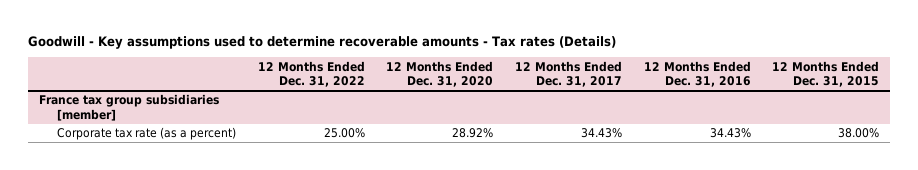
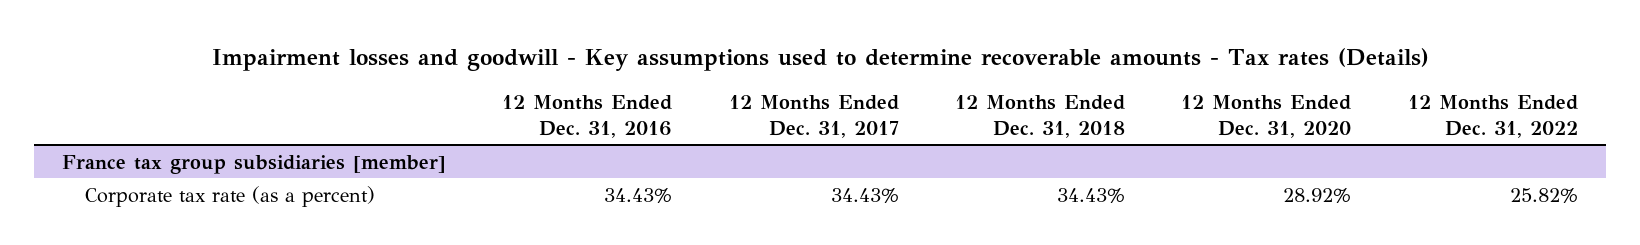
- Goodwill - Key assumptions used to determine recoverable amounts - Tax rates (Details)
+ Impairment losses and goodwill - Key assumptions used to determine recoverable amounts - Tax rates (Details)
- | 12 Months Ended Dec. 31, 2022 | 12 Months Ended Dec. 31, 2020 | 12 Months Ended Dec. 31, 2017 | 12 Months Ended Dec. 31, 2016 | 12 Months Ended Dec. 31, 2015
+ | 12 Months Ended Dec. 31, 2016 | 12 Months Ended Dec. 31, 2017 | 12 Months Ended Dec. 31, 2018 | 12 Months Ended Dec. 31, 2020 | 12 Months Ended Dec. 31, 2022
@ France tax group subsidiaries [member]
- Corporate tax rate (as a percent) | 25.00% | 28.92% | 34.43% | 34.43% | 38.00%
+ Corporate tax rate (as a percent) | 34.43% | 34.43% | 34.43% | 28.92% | 25.82%

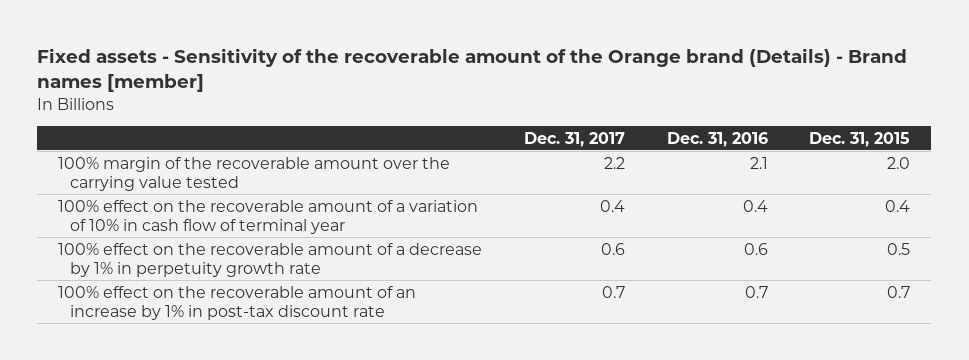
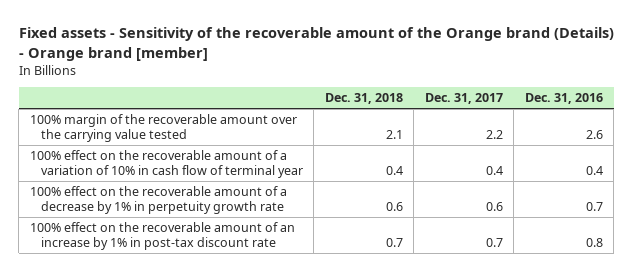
- Fixed assets - Sensitivity of the recoverable amount of the Orange brand (Details) - Brand names [member]
+ Fixed assets - Sensitivity of the recoverable amount of the Orange brand (Details) - Orange brand [member]
- | Dec. 31, 2017 | Dec. 31, 2016 | Dec. 31, 2015
+ | Dec. 31, 2018 | Dec. 31, 2017 | Dec. 31, 2016
- 100% margin of the recoverable amount over the carrying value tested | 2.2 | 2.1 | 2.0
+ 100% margin of the recoverable amount over the carrying value tested | 2.1 | 2.2 | 2.6
- 100% effect on the recoverable amount of a decrease by 1% in perpetuity growth rate | 0.6 | 0.6 | 0.5
- 100% effect on the recoverable amount of an increase by 1% in post-tax discount rate | 0.7 | 0.7 | 0.7
+ 100% effect on the recoverable amount of a decrease by 1% in perpetuity growth rate | 0.6 | 0.6 | 0.7
+ 100% effect on the recoverable amount of an increase by 1% in post-tax discount rate | 0.7 | 0.7 | 0.8

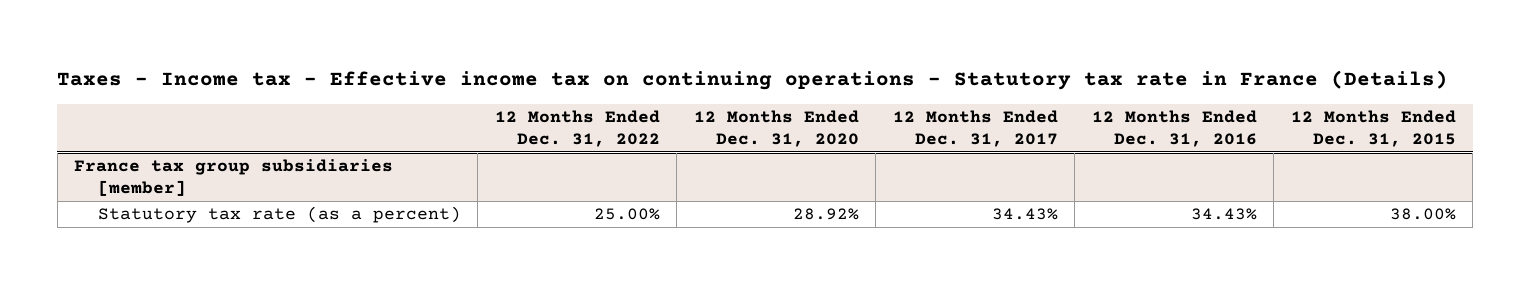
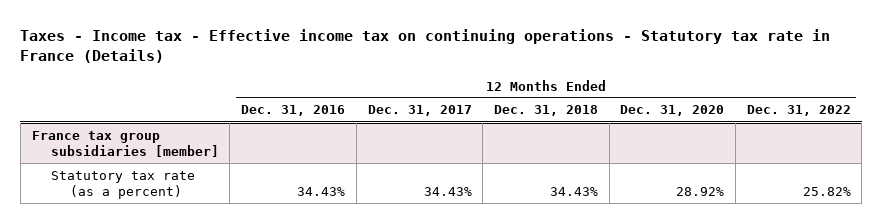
- | 12 Months Ended Dec. 31, 2022 | 12 Months Ended Dec. 31, 2020 | 12 Months Ended Dec. 31, 2017 | 12 Months Ended Dec. 31, 2016 | 12 Months Ended Dec. 31, 2015
+ | 12 Months Ended Dec. 31, 2016 | 12 Months Ended Dec. 31, 2017 | 12 Months Ended Dec. 31, 2018 | 12 Months Ended Dec. 31, 2020 | 12 Months Ended Dec. 31, 2022
@ France tax group subsidiaries [member]
- Statutory tax rate (as a percent) | 25.00% | 28.92% | 34.43% | 34.43% | 38.00%
+ Statutory tax rate (as a percent) | 34.43% | 34.43% | 34.43% | 28.92% | 25.82%

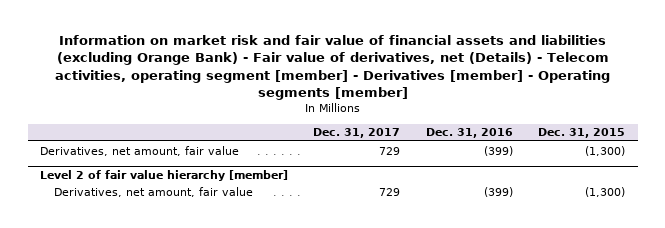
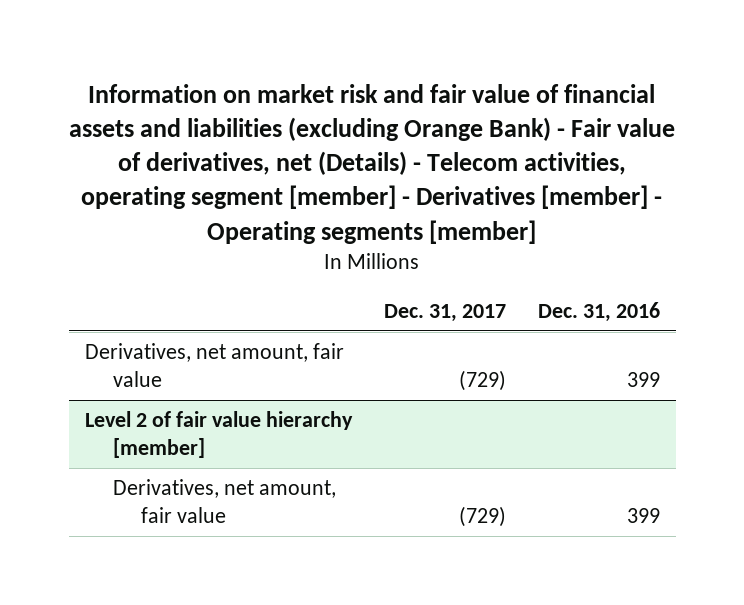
- | Dec. 31, 2017 | Dec. 31, 2016 | Dec. 31, 2015
+ | Dec. 31, 2017 | Dec. 31, 2016
- Derivatives, net amount, fair value | 729 | (399) | (1,300)
+ Derivatives, net amount, fair value | (729) | 399
@ Level 2 of fair value hierarchy [member]
- Derivatives, net amount, fair value | 729 | (399) | (1,300)
+ Derivatives, net amount, fair value | (729) | 399

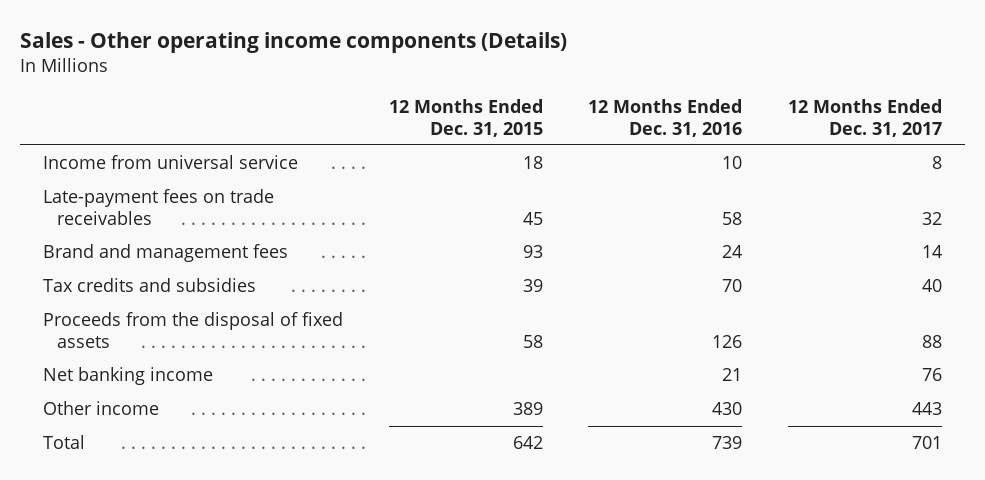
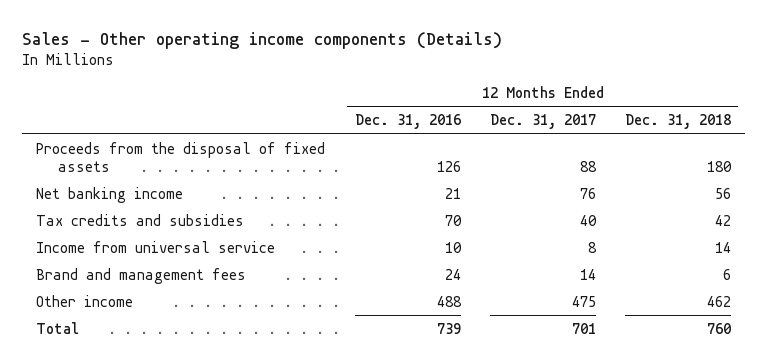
- | 12 Months Ended Dec. 31, 2015 | 12 Months Ended Dec. 31, 2016 | 12 Months Ended Dec. 31, 2017
+ | 12 Months Ended Dec. 31, 2016 | 12 Months Ended Dec. 31, 2017 | 12 Months Ended Dec. 31, 2018
- Late-payment fees on trade receivables | 45 | 58 | 32
- Other income | 389 | 430 | 443
moved down: Tax credits and subsidies | 70 | 40 | 42
moved down: Income from universal service | 10 | 8 | 14
moved down: Brand and management fees | 24 | 14 | 6
+ Other income | 488 | 475 | 462

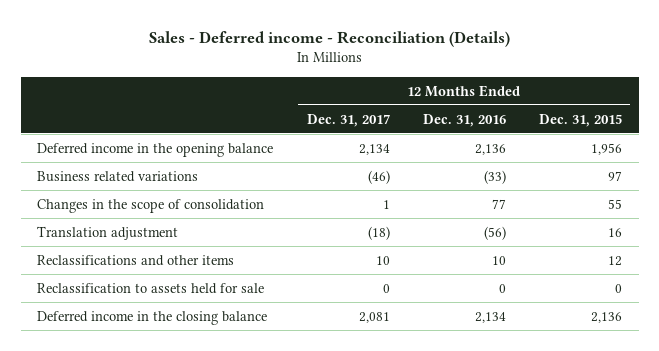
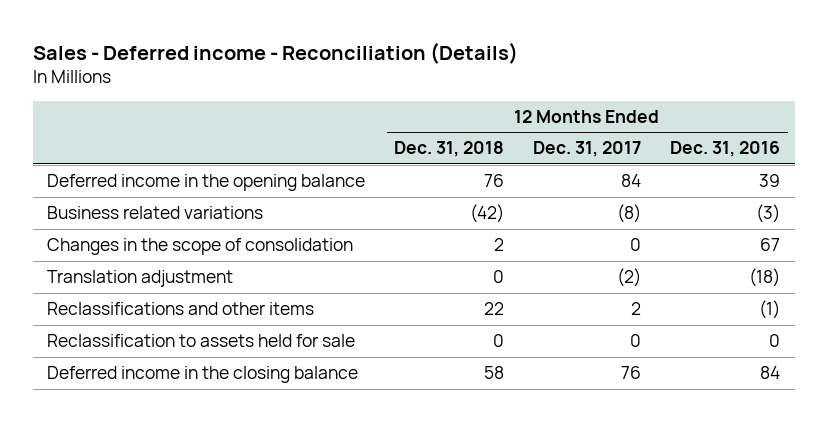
- | 12 Months Ended Dec. 31, 2017 | 12 Months Ended Dec. 31, 2016 | 12 Months Ended Dec. 31, 2015
+ | 12 Months Ended Dec. 31, 2018 | 12 Months Ended Dec. 31, 2017 | 12 Months Ended Dec. 31, 2016
- Deferred income in the opening balance | 2,134 | 2,136 | 1,956
- Business related variations | (46) | (33) | 97
- Changes in the scope of consolidation | 1 | 77 | 55
- Translation adjustment | (18) | (56) | 16
- Reclassifications and other items | 10 | 10 | 12
+ Deferred income in the opening balance | 76 | 84 | 39
+ Business related variations | (42) | (8) | (3)
+ Changes in the scope of consolidation | 2 | 0 | 67
+ Translation adjustment | 0 | (2) | (18)
+ Reclassifications and other items | 22 | 2 | (1)
- Deferred income in the closing balance | 2,081 | 2,134 | 2,136
+ Deferred income in the closing balance | 58 | 76 | 84

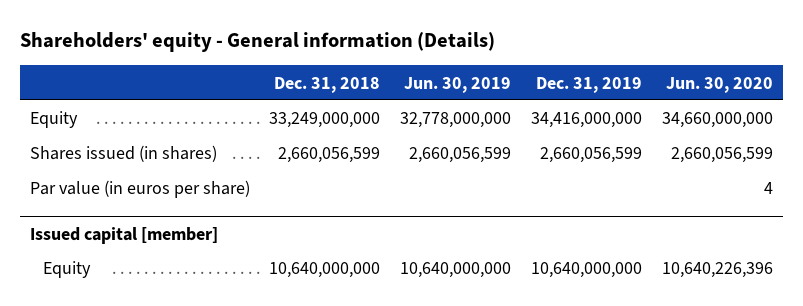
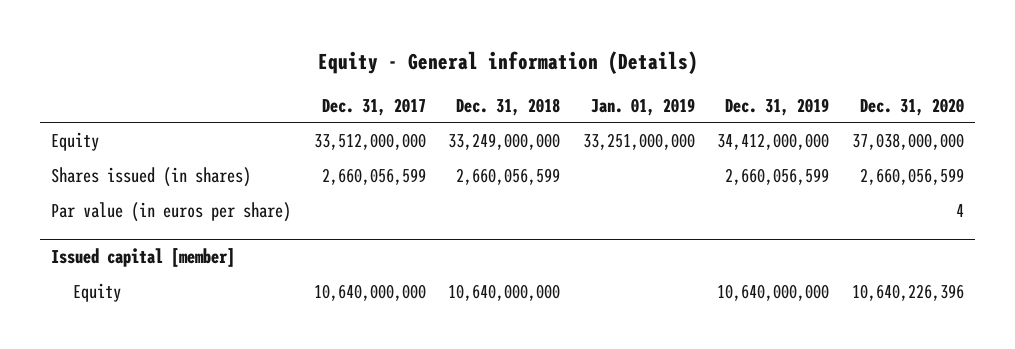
- Shareholders' equity - General information (Details)
+ Equity - General information (Details)
- | Dec. 31, 2018 | Jun. 30, 2019 | Dec. 31, 2019 | Jun. 30, 2020
+ | Dec. 31, 2017 | Dec. 31, 2018 | Jan. 01, 2019 | Dec. 31, 2019 | Dec. 31, 2020
- Equity | 33,249,000,000 | 32,778,000,000 | 34,416,000,000 | 34,660,000,000
+ Equity | 33,512,000,000 | 33,249,000,000 | 33,251,000,000 | 34,412,000,000 | 37,038,000,000

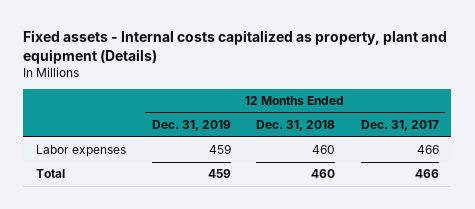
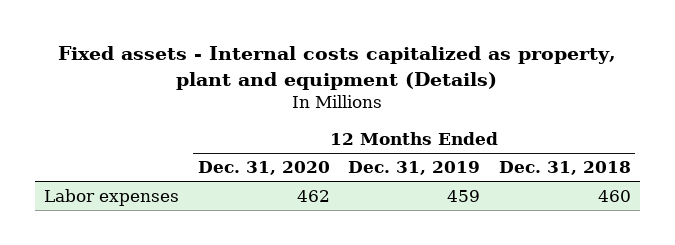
- | 12 Months Ended Dec. 31, 2019 | 12 Months Ended Dec. 31, 2018 | 12 Months Ended Dec. 31, 2017
+ | 12 Months Ended Dec. 31, 2020 | 12 Months Ended Dec. 31, 2019 | 12 Months Ended Dec. 31, 2018
- Total | 459 | 460 | 466

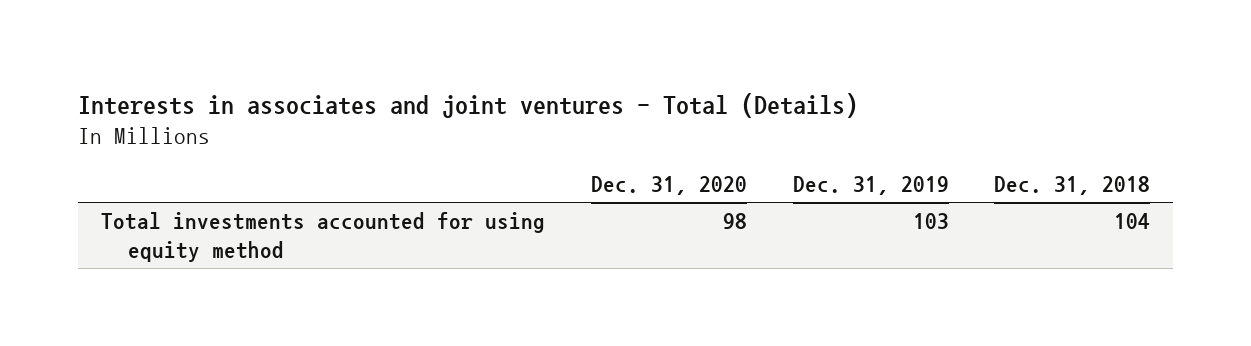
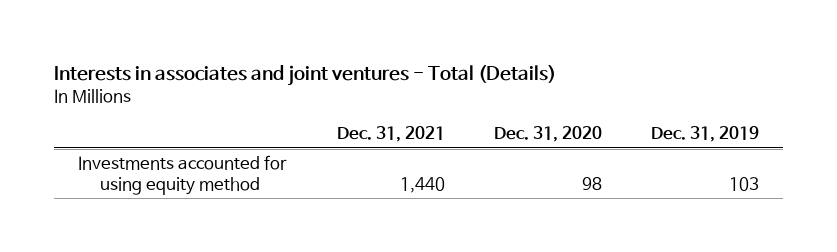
- | Dec. 31, 2020 | Dec. 31, 2019 | Dec. 31, 2018
+ | Dec. 31, 2021 | Dec. 31, 2020 | Dec. 31, 2019
- Total investments accounted for using equity method | 98 | 103 | 104
+ Investments accounted for using equity method | 1,440 | 98 | 103

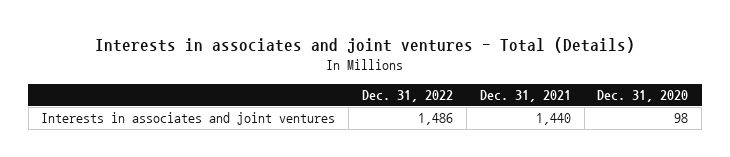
- | Dec. 31, 2021 | Dec. 31, 2020 | Dec. 31, 2019
+ | Dec. 31, 2022 | Dec. 31, 2021 | Dec. 31, 2020
- Investments accounted for using equity method | 1,440 | 98 | 103
+ Interests in associates and joint ventures | 1,486 | 1,440 | 98

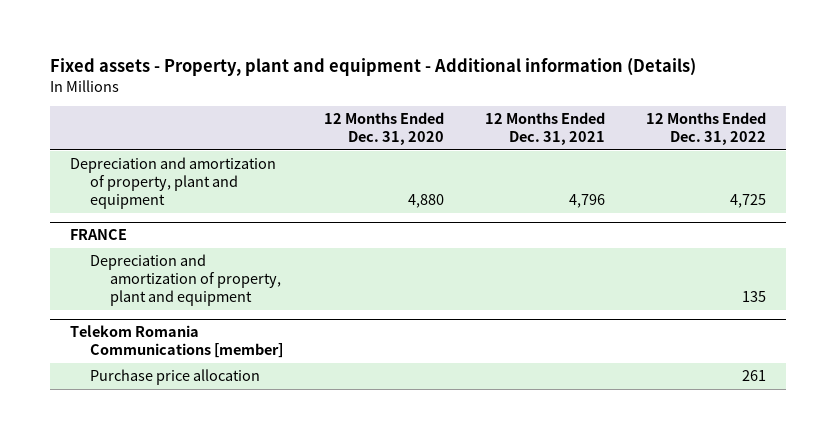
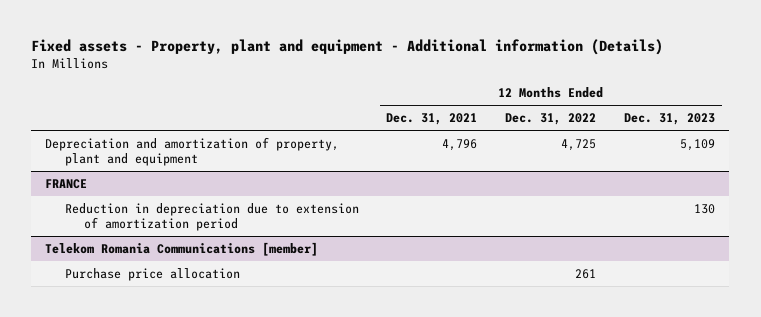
- | 12 Months Ended Dec. 31, 2020 | 12 Months Ended Dec. 31, 2021 | 12 Months Ended Dec. 31, 2022
+ | 12 Months Ended Dec. 31, 2021 | 12 Months Ended Dec. 31, 2022 | 12 Months Ended Dec. 31, 2023
@ FRANCE
- Depreciation and amortization of property, plant and equipment | | | 135
+ Reduction in depreciation due to extension of amortization period | | | 130

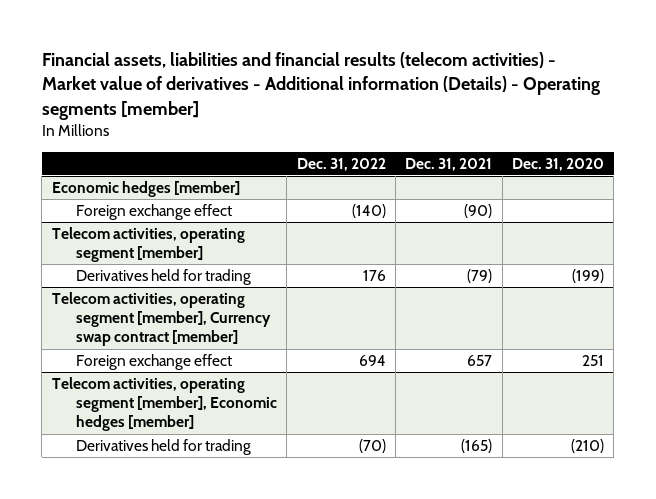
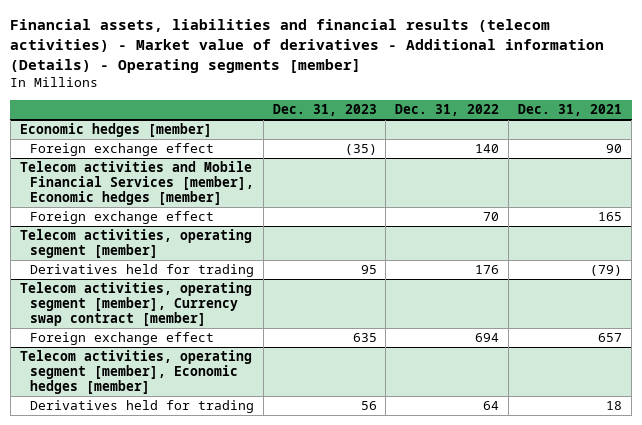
- | Dec. 31, 2022 | Dec. 31, 2021 | Dec. 31, 2020
+ | Dec. 31, 2023 | Dec. 31, 2022 | Dec. 31, 2021
@ Economic hedges [member]
- Foreign exchange effect | (140) | (90) |
+ Foreign exchange effect | (35) | 140 | 90
+ Telecom activities and Mobile Financial Services [member], Economic hedges [member]
+ Foreign exchange effect | | 70 | 165
@ Telecom activities, operating segment [member], Economic hedges [member]
- Derivatives held for trading | (70) | (165) | (210)
+ Derivatives held for trading | 56 | 64 | 18

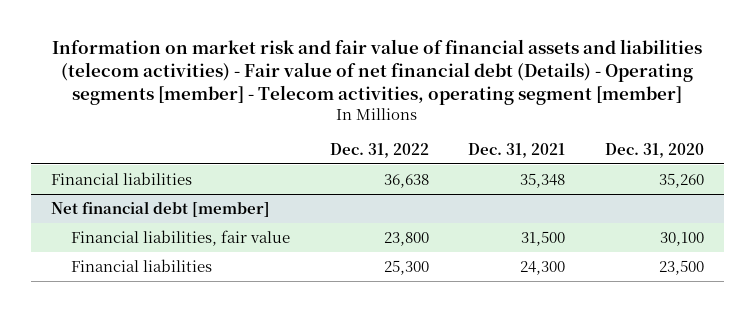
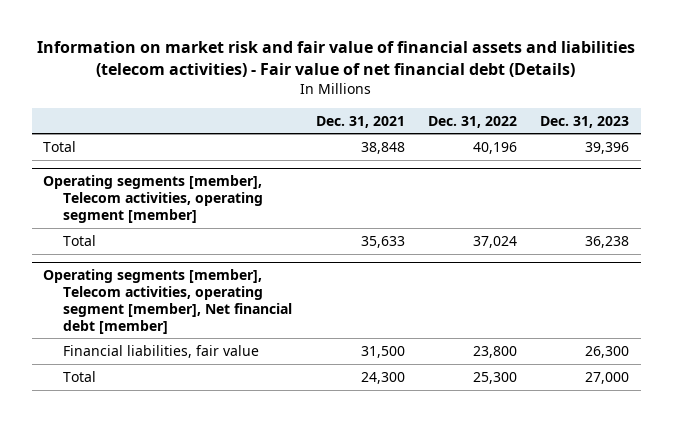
- Information on market risk and fair value of financial assets and liabilities (telecom activities) - Fair value of net financial debt (Details) - Operating segments [member] - Telecom activities, operating segment [member]
+ Information on market risk and fair value of financial assets and liabilities (telecom activities) - Fair value of net financial debt (Details)
- | Dec. 31, 2022 | Dec. 31, 2021 | Dec. 31, 2020
+ | Dec. 31, 2021 | Dec. 31, 2022 | Dec. 31, 2023
- Financial liabilities | 36,638 | 35,348 | 35,260
- Net financial debt [member]
+ Total | 38,848 | 40,196 | 39,396
+ Operating segments [member], Telecom activities, operating segment [member]
+ Total | 35,633 | 37,024 | 36,238
+ Operating segments [member], Telecom activities, operating segment [member], Net financial debt [member]
- Financial liabilities | 25,300 | 24,300 | 23,500
+ Total | 24,300 | 25,300 | 27,000

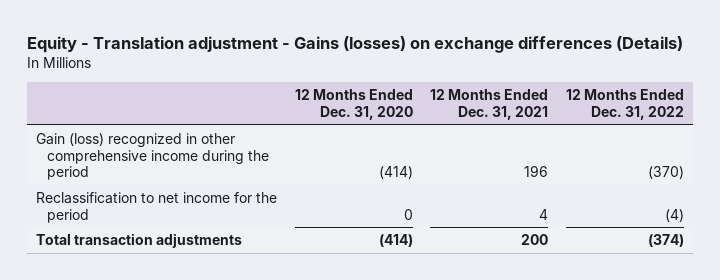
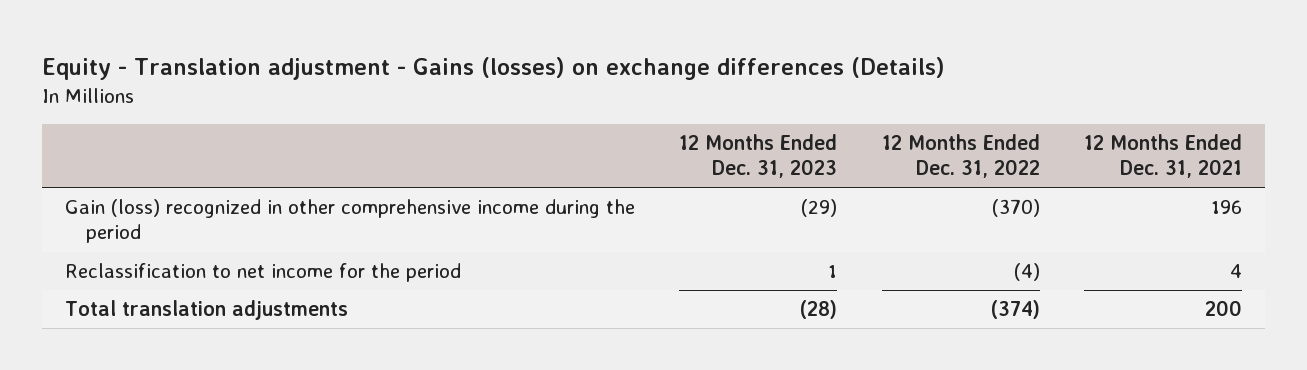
- | 12 Months Ended Dec. 31, 2020 | 12 Months Ended Dec. 31, 2021 | 12 Months Ended Dec. 31, 2022
+ | 12 Months Ended Dec. 31, 2023 | 12 Months Ended Dec. 31, 2022 | 12 Months Ended Dec. 31, 2021
- Total transaction adjustments | (414) | 200 | (374)
+ Total translation adjustments | (28) | (374) | 200

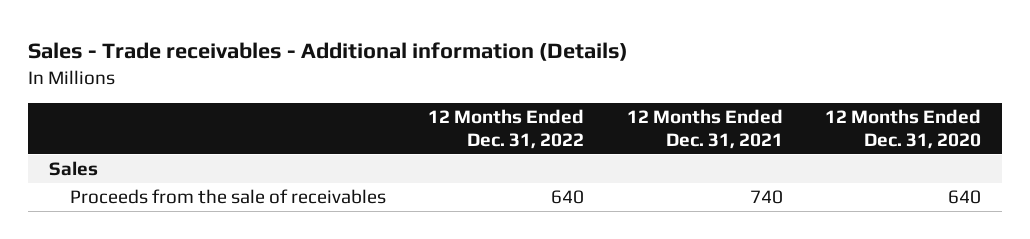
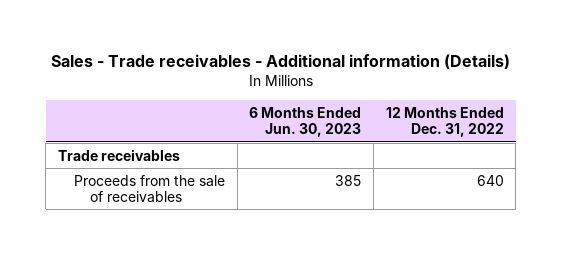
- | 12 Months Ended Dec. 31, 2022 | 12 Months Ended Dec. 31, 2021 | 12 Months Ended Dec. 31, 2020
+ | 6 Months Ended Jun. 30, 2023 | 12 Months Ended Dec. 31, 2022
- Sales
+ Trade receivables

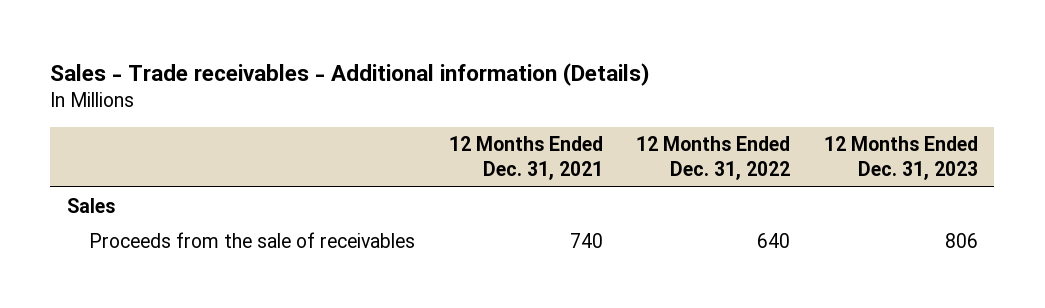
- | 6 Months Ended Jun. 30, 2023 | 12 Months Ended Dec. 31, 2022
+ | 12 Months Ended Dec. 31, 2021 | 12 Months Ended Dec. 31, 2022 | 12 Months Ended Dec. 31, 2023
- Trade receivables
+ Sales

